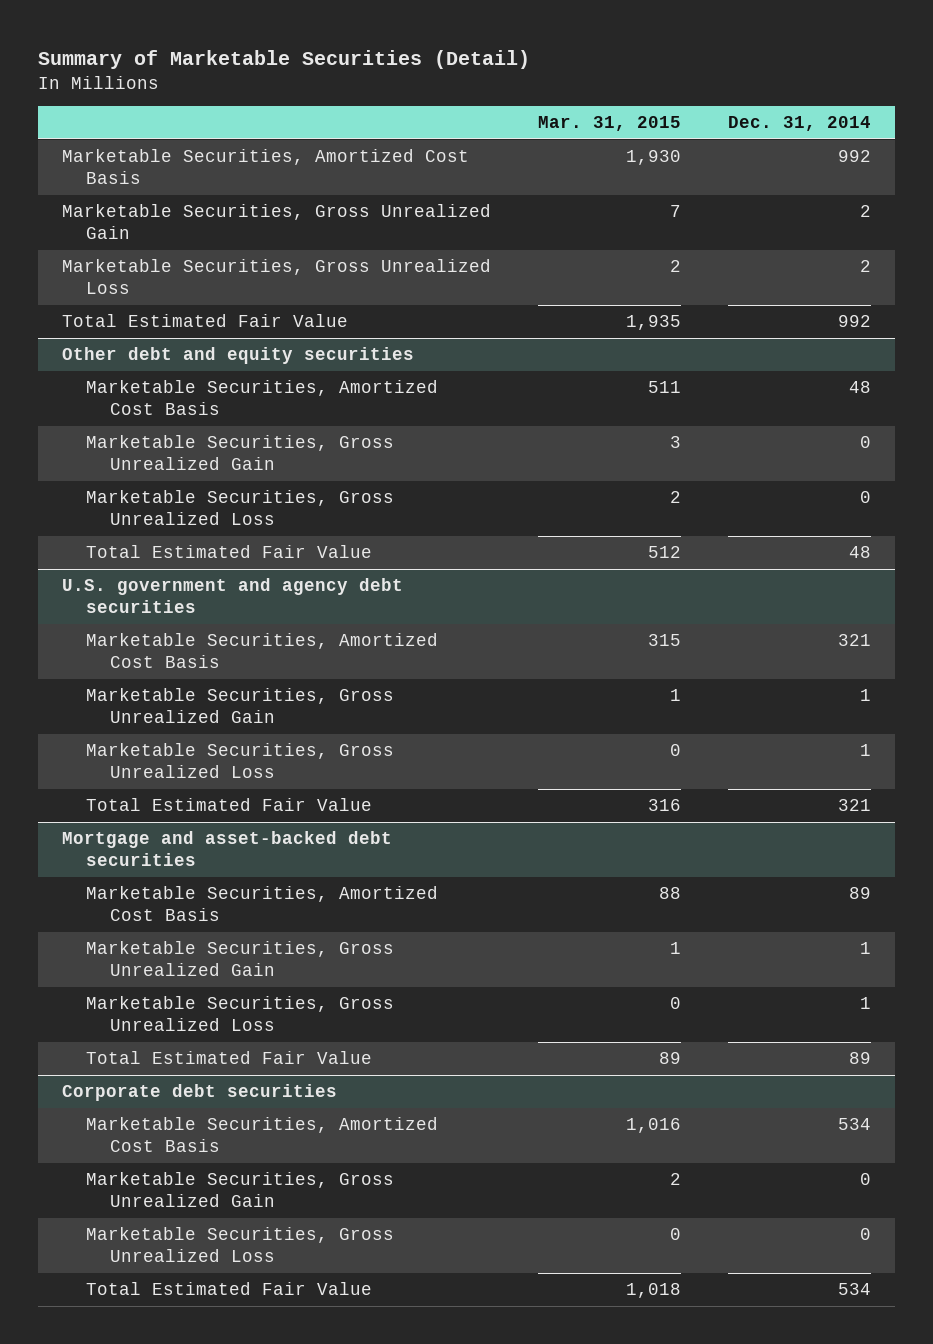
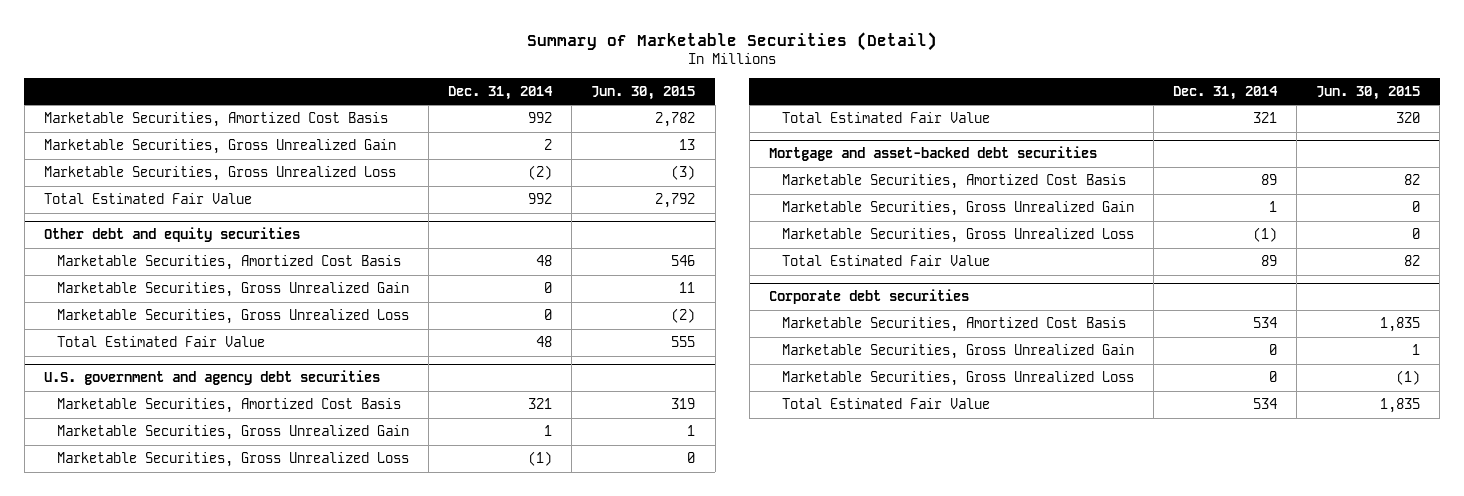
- | Mar. 31, 2015 | Dec. 31, 2014
+ | Dec. 31, 2014 | Jun. 30, 2015
- Marketable Securities, Gross Unrealized Loss | 2 | 2
+ Marketable Securities, Gross Unrealized Loss | (2) | (3)
@ U.S. government and agency debt securities
- Marketable Securities, Gross Unrealized Loss | 0 | 1
+ Marketable Securities, Gross Unrealized Loss | (1) | 0
@ Mortgage and asset-backed debt securities
- Marketable Securities, Gross Unrealized Loss | 0 | 1
+ Marketable Securities, Gross Unrealized Loss | (1) | 0

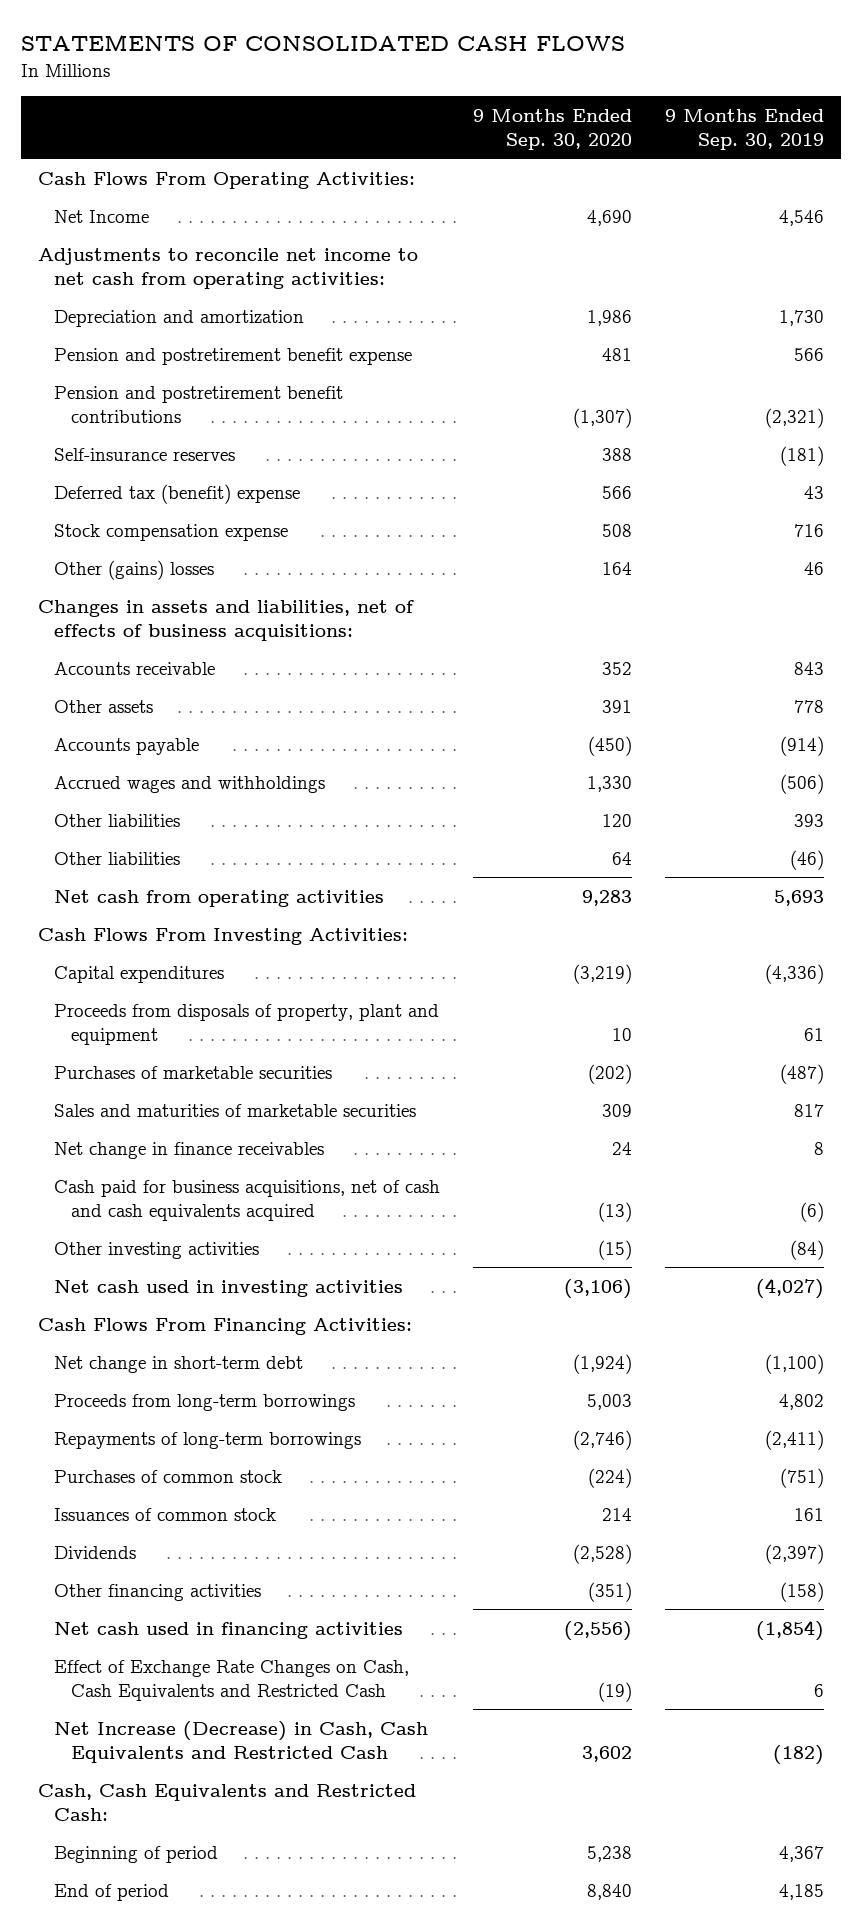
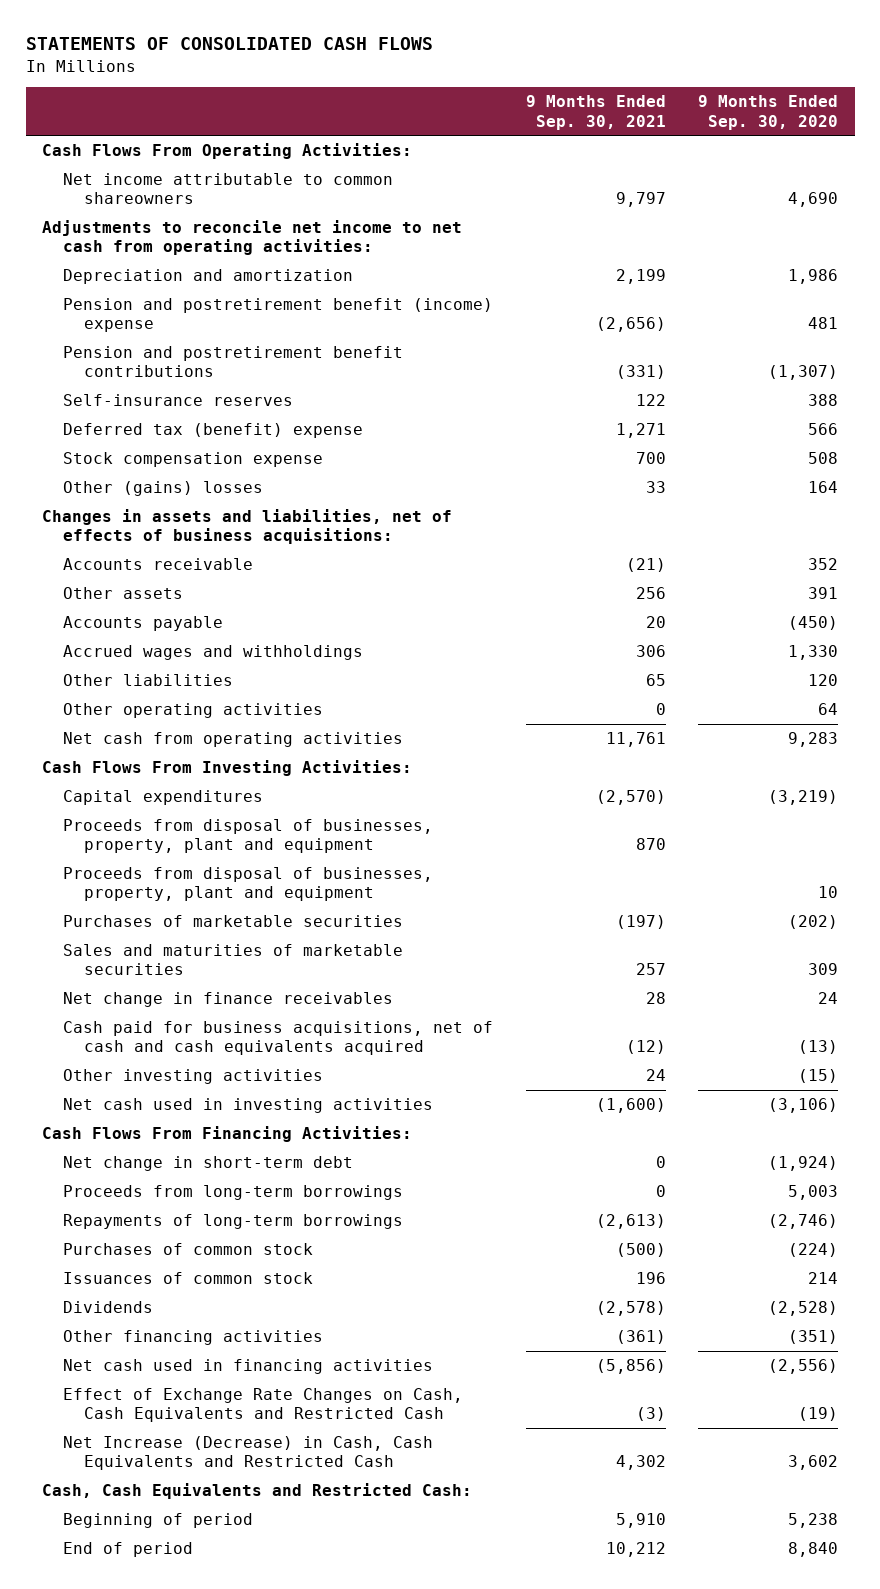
- | 9 Months Ended Sep. 30, 2020 | 9 Months Ended Sep. 30, 2019
+ | 9 Months Ended Sep. 30, 2021 | 9 Months Ended Sep. 30, 2020
- Net Income | 4,690 | 4,546
+ Net income attributable to common shareowners | 9,797 | 4,690
- Pension and postretirement benefit expense | 481 | 566
+ Pension and postretirement benefit (income) expense | (2,656) | 481
- Other liabilities | 64 | (46)
+ Other operating activities | 0 | 64
- Proceeds from disposals of property, plant and equipment | 10 | 61
+ Proceeds from disposal of businesses, property, plant and equipment | 870 |
+ Proceeds from disposal of businesses, property, plant and equipment | | 10

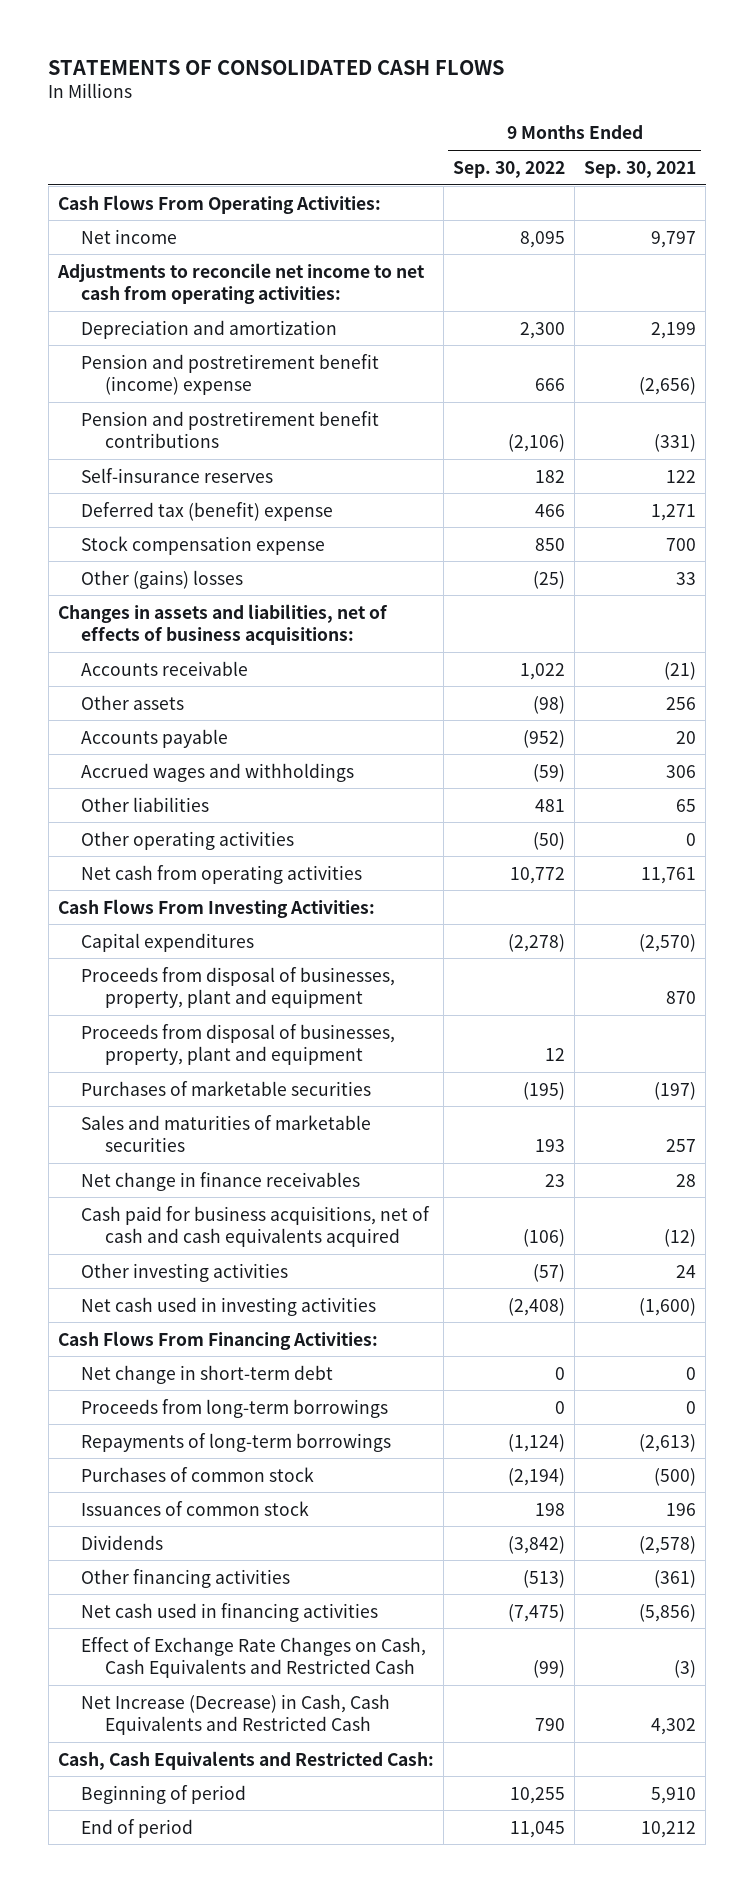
- | 9 Months Ended Sep. 30, 2021 | 9 Months Ended Sep. 30, 2020
+ | 9 Months Ended Sep. 30, 2022 | 9 Months Ended Sep. 30, 2021
- Net income attributable to common shareowners | 9,797 | 4,690
+ Net income | 8,095 | 9,797

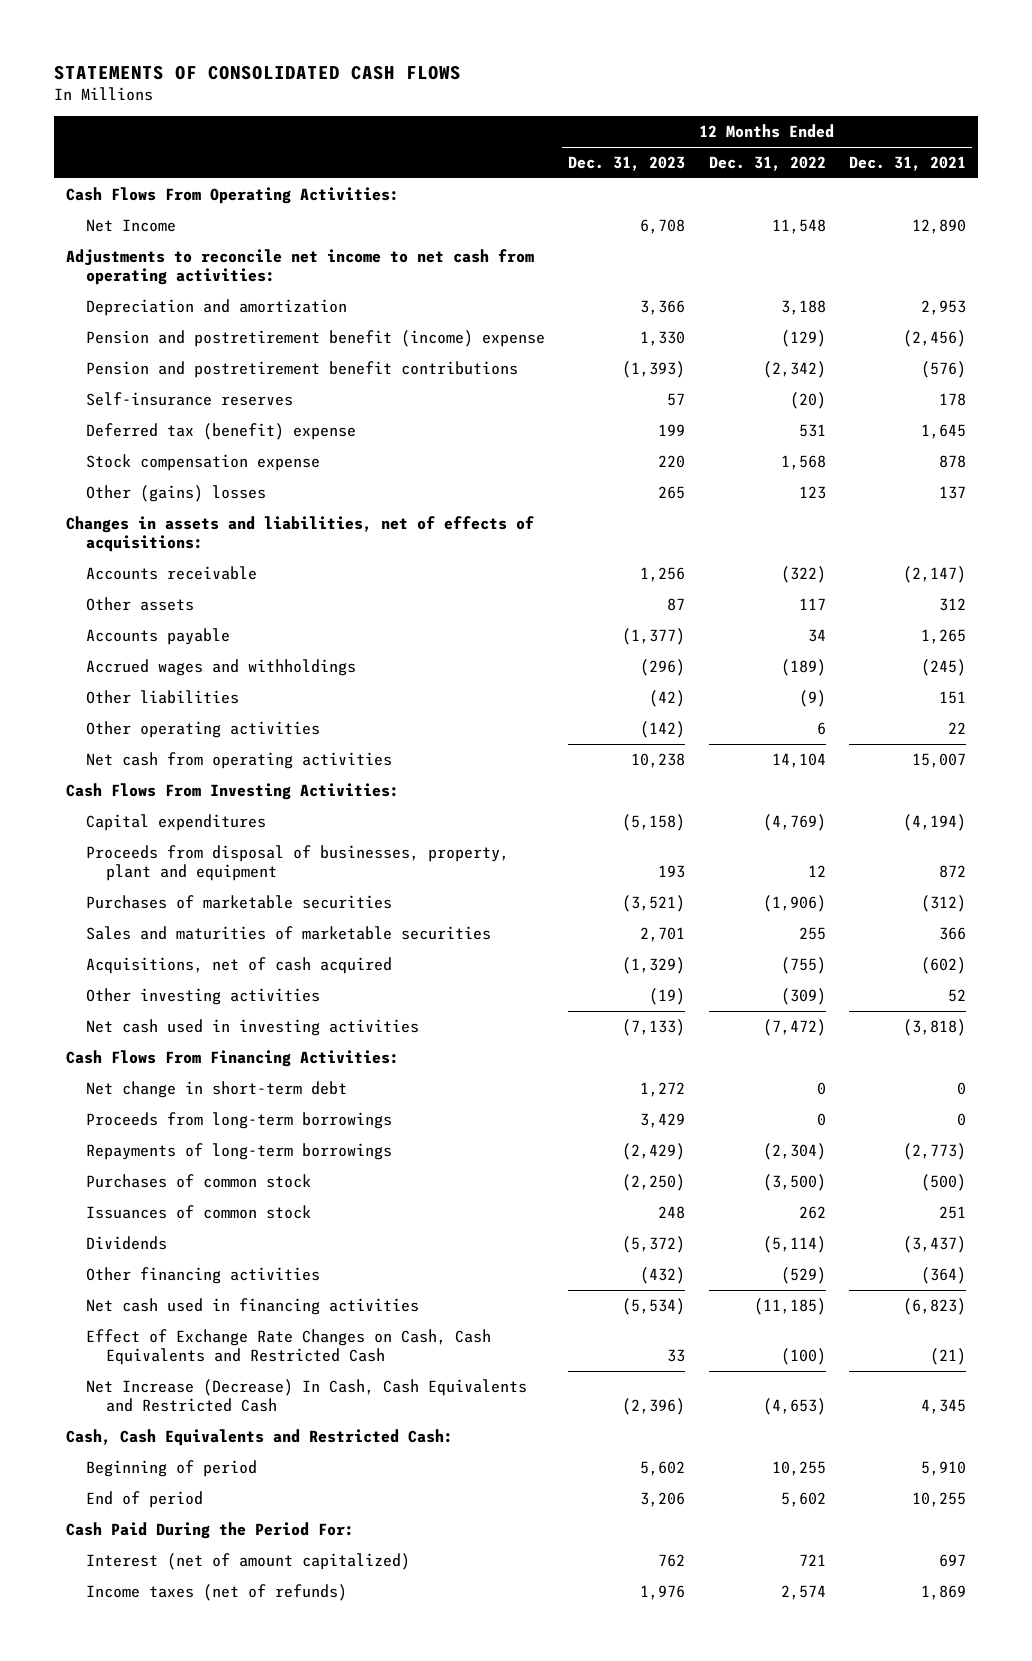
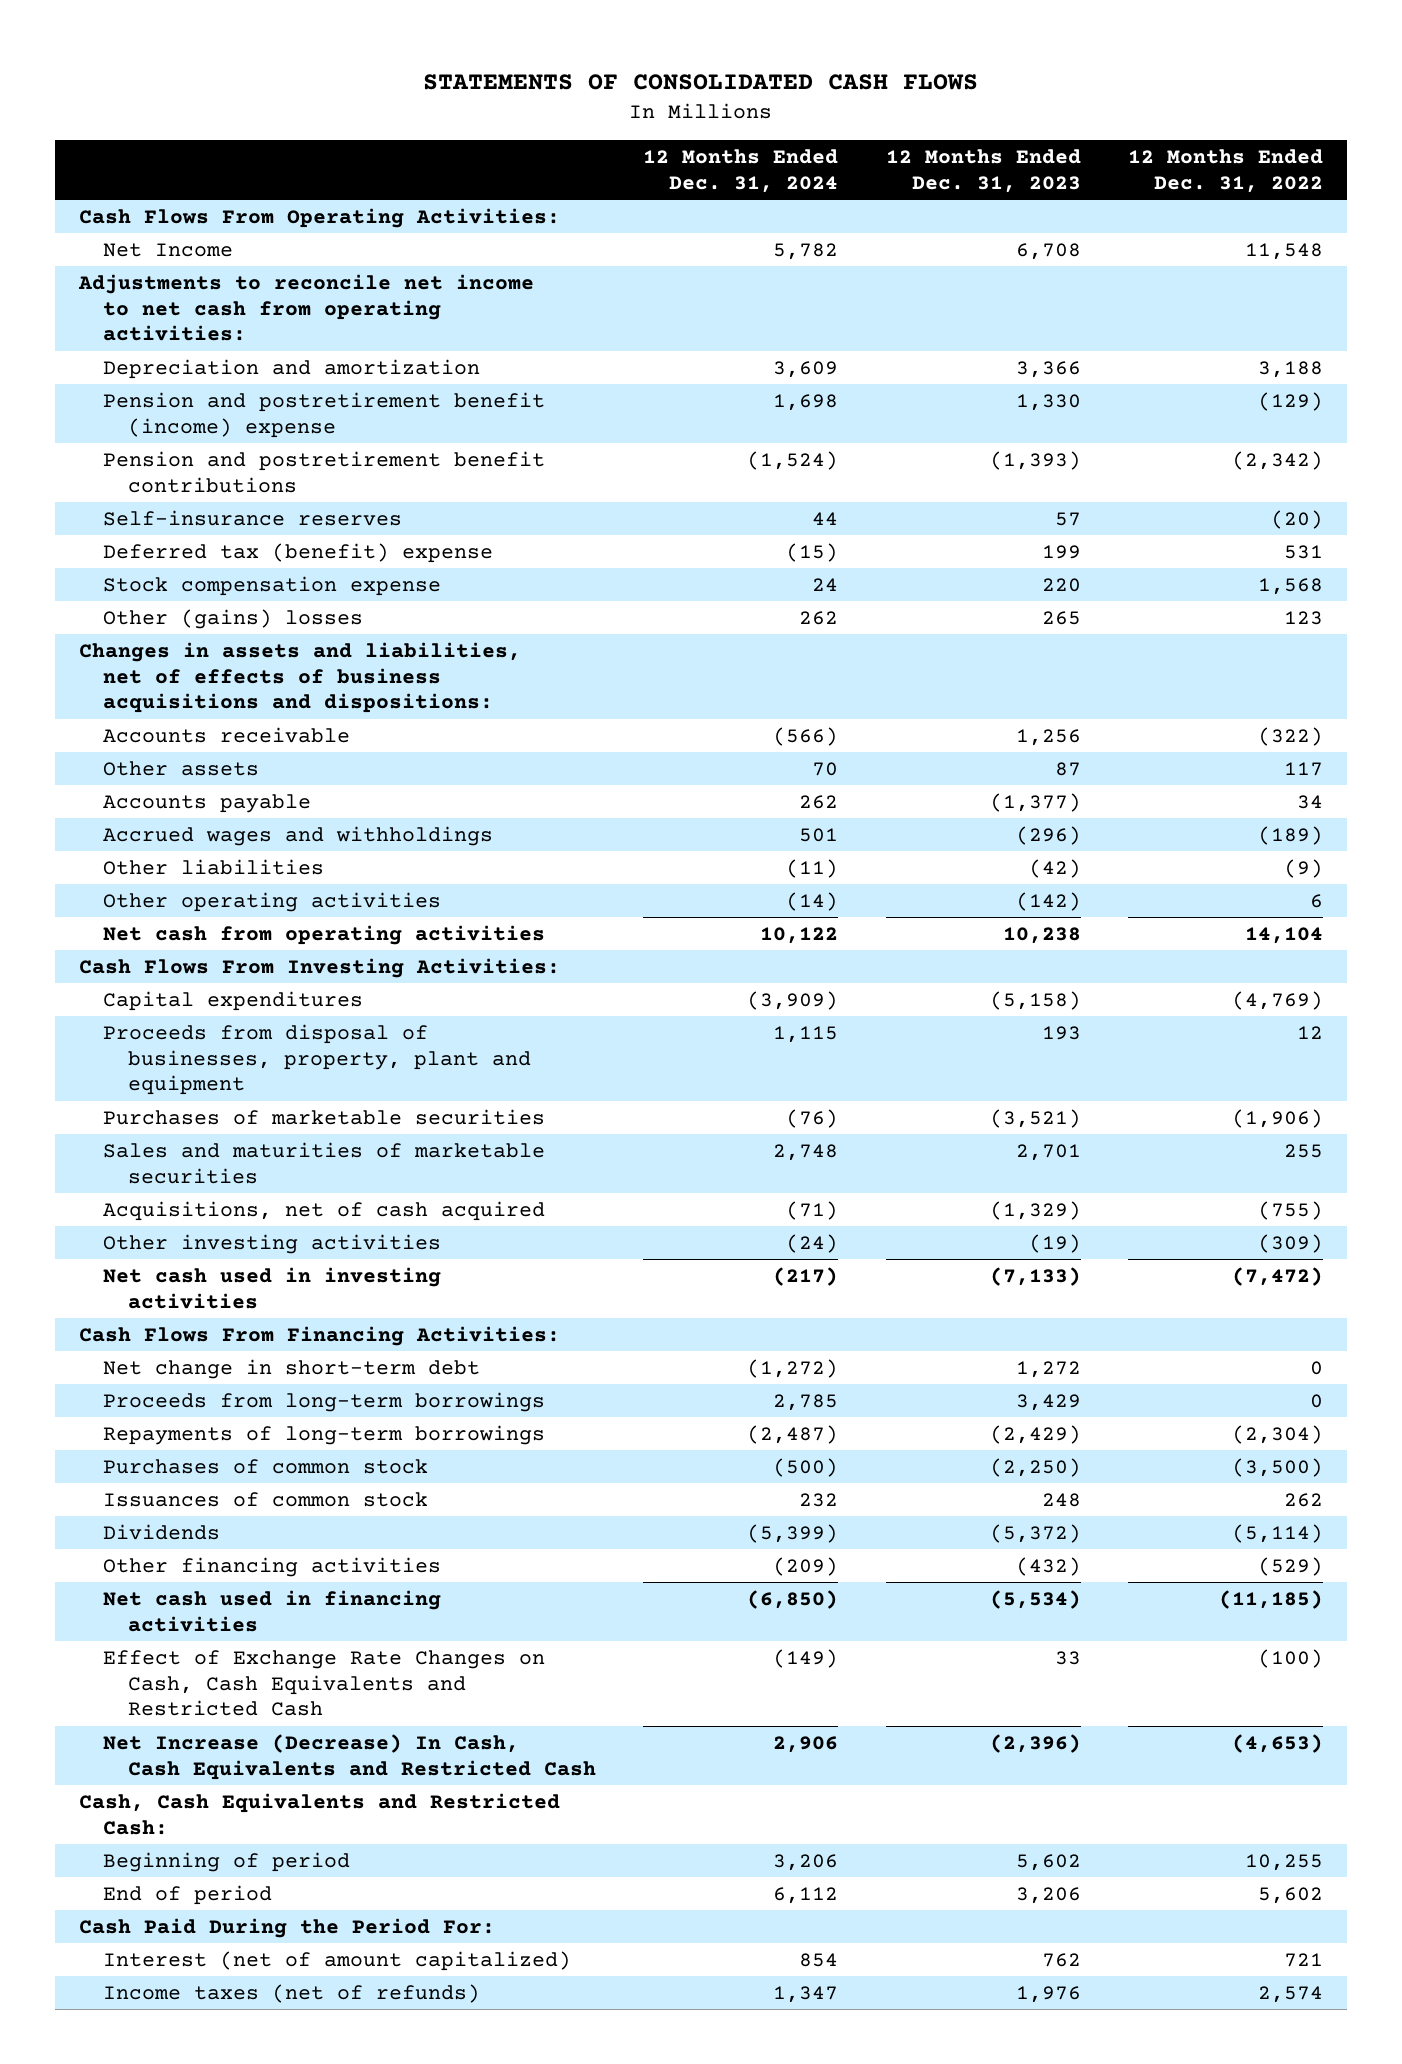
- | 12 Months Ended Dec. 31, 2023 | 12 Months Ended Dec. 31, 2022 | 12 Months Ended Dec. 31, 2021
+ | 12 Months Ended Dec. 31, 2024 | 12 Months Ended Dec. 31, 2023 | 12 Months Ended Dec. 31, 2022
- Changes in assets and liabilities, net of effects of acquisitions:
+ Changes in assets and liabilities, net of effects of business acquisitions and dispositions:

